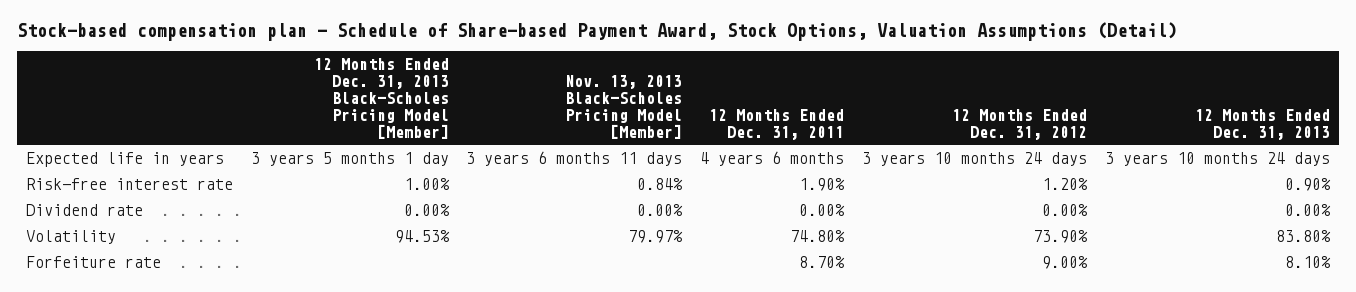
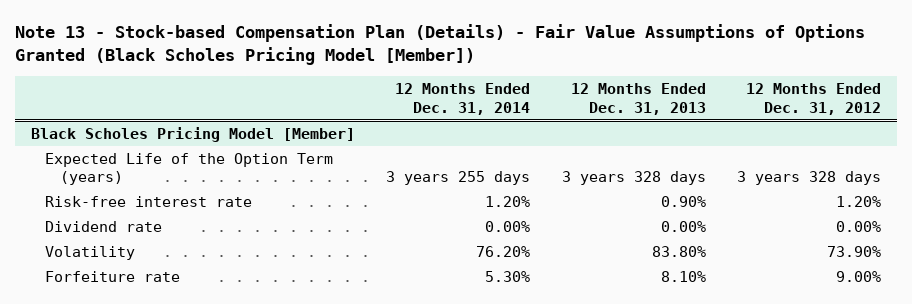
- Stock-based compensation plan - Schedule of Share-based Payment Award, Stock Options, Valuation Assumptions (Detail)
+ Note 13 - Stock-based Compensation Plan (Details) - Fair Value Assumptions of Options Granted (Black Scholes Pricing Model [Member])
- | 12 Months Ended Dec. 31, 2013 Black-Scholes Pricing Model [Member] | Nov. 13, 2013 Black-Scholes Pricing Model [Member] | 12 Months Ended Dec. 31, 2011 | 12 Months Ended Dec. 31, 2012 | 12 Months Ended Dec. 31, 2013
+ | 12 Months Ended Dec. 31, 2014 | 12 Months Ended Dec. 31, 2013 | 12 Months Ended Dec. 31, 2012
- Expected life in years | 3 years 5 months 1 day | 3 years 6 months 11 days | 4 years 6 months | 3 years 10 months 24 days | 3 years 10 months 24 days
+ Black Scholes Pricing Model [Member]
+ Expected Life of the Option Term (years) | 3 years 255 days | 3 years 328 days | 3 years 328 days

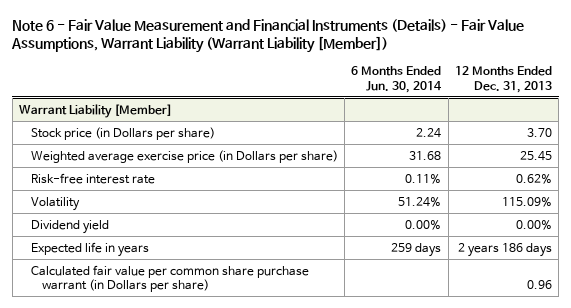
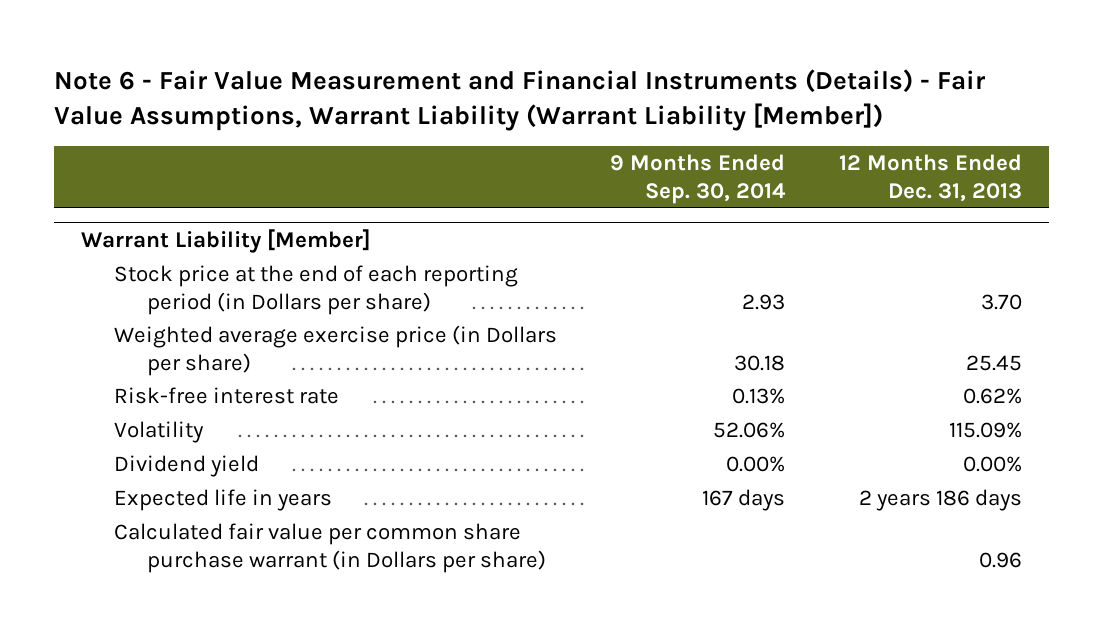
- | 6 Months Ended Jun. 30, 2014 | 12 Months Ended Dec. 31, 2013
+ | 9 Months Ended Sep. 30, 2014 | 12 Months Ended Dec. 31, 2013
@ Warrant Liability [Member]
- Stock price (in Dollars per share) | 2.24 | 3.70
+ Stock price at the end of each reporting period (in Dollars per share) | 2.93 | 3.70

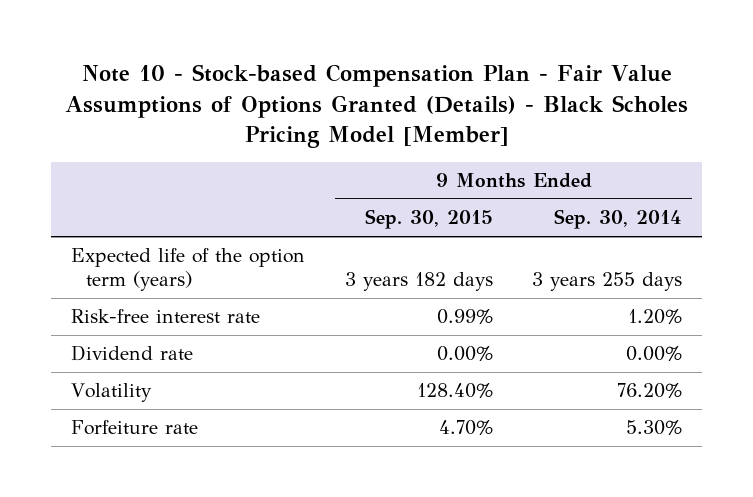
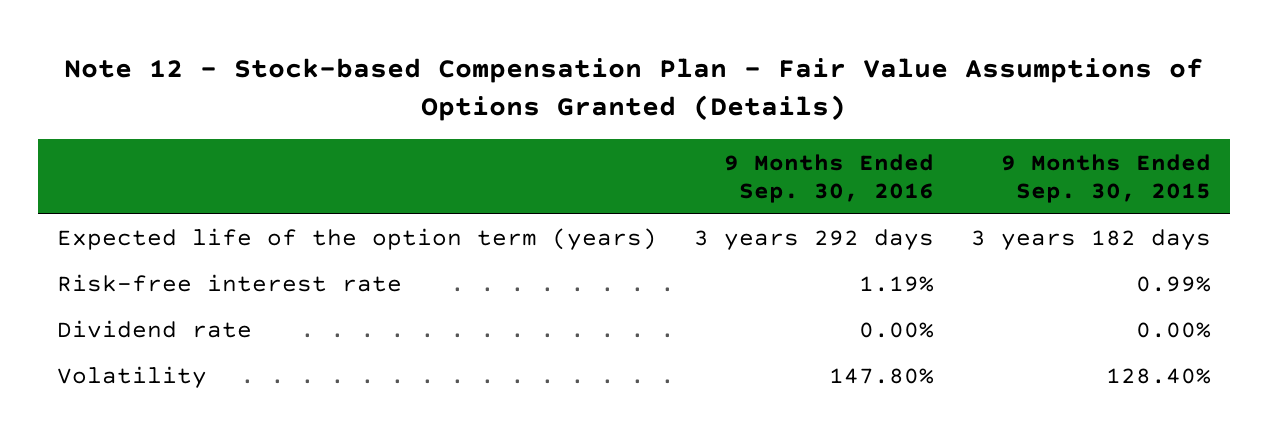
- Note 10 - Stock-based Compensation Plan - Fair Value Assumptions of Options Granted (Details) - Black Scholes Pricing Model [Member]
+ Note 12 - Stock-based Compensation Plan - Fair Value Assumptions of Options Granted (Details)
- | 9 Months Ended Sep. 30, 2015 | 9 Months Ended Sep. 30, 2014
+ | 9 Months Ended Sep. 30, 2016 | 9 Months Ended Sep. 30, 2015
- Forfeiture rate | 4.70% | 5.30%

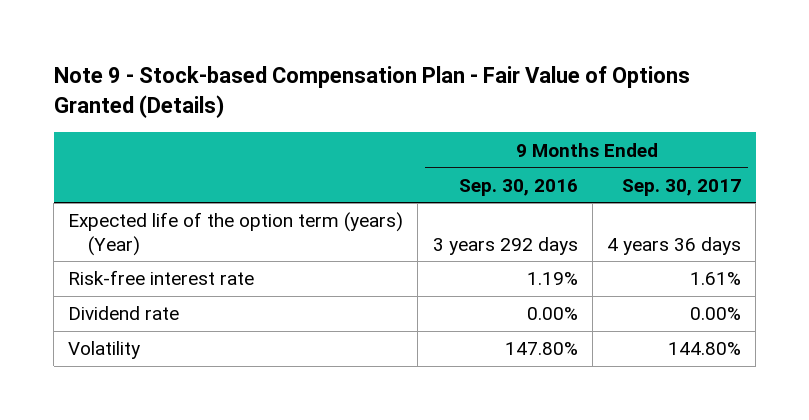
- Note 12 - Stock-based Compensation Plan - Fair Value Assumptions of Options Granted (Details)
+ Note 9 - Stock-based Compensation Plan - Fair Value of Options Granted (Details)
- | 9 Months Ended Sep. 30, 2016 | 9 Months Ended Sep. 30, 2015
+ | 9 Months Ended Sep. 30, 2016 | 9 Months Ended Sep. 30, 2017
- Expected life of the option term (years) | 3 years 292 days | 3 years 182 days
+ Expected life of the option term (years) (Year) | 3 years 292 days | 4 years 36 days

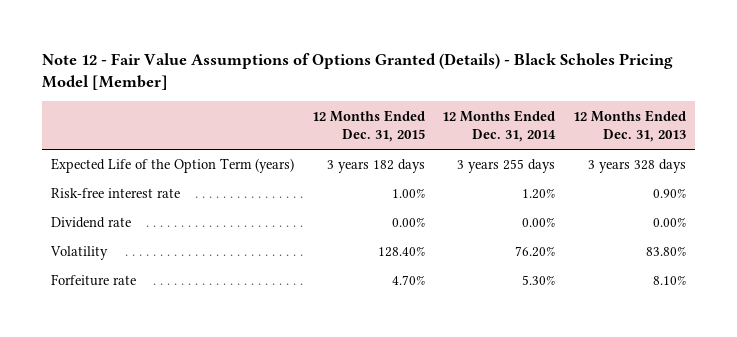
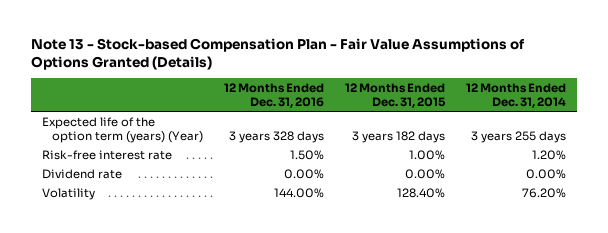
- Note 12 - Fair Value Assumptions of Options Granted (Details) - Black Scholes Pricing Model [Member]
+ Note 13 - Stock-based Compensation Plan - Fair Value Assumptions of Options Granted (Details)
- | 12 Months Ended Dec. 31, 2015 | 12 Months Ended Dec. 31, 2014 | 12 Months Ended Dec. 31, 2013
+ | 12 Months Ended Dec. 31, 2016 | 12 Months Ended Dec. 31, 2015 | 12 Months Ended Dec. 31, 2014
- Expected Life of the Option Term (years) | 3 years 182 days | 3 years 255 days | 3 years 328 days
+ Expected life of the option term (years) (Year) | 3 years 328 days | 3 years 182 days | 3 years 255 days
- Forfeiture rate | 4.70% | 5.30% | 8.10%

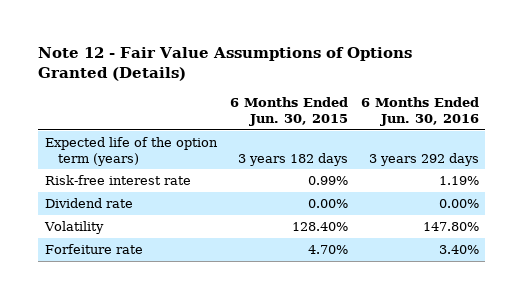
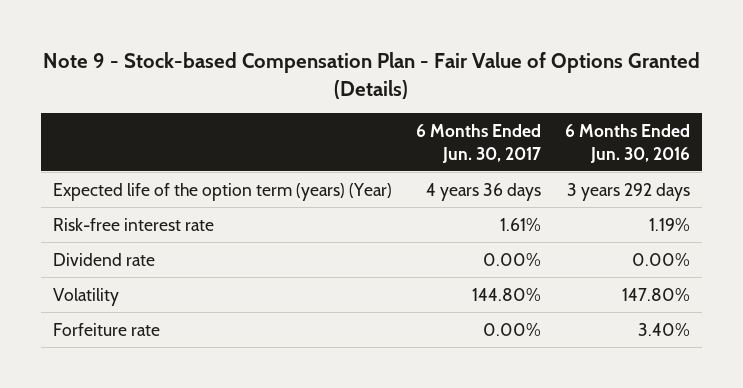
- Note 12 - Fair Value Assumptions of Options Granted (Details)
+ Note 9 - Stock-based Compensation Plan - Fair Value of Options Granted (Details)
- | 6 Months Ended Jun. 30, 2015 | 6 Months Ended Jun. 30, 2016
+ | 6 Months Ended Jun. 30, 2017 | 6 Months Ended Jun. 30, 2016
- Expected life of the option term (years) | 3 years 182 days | 3 years 292 days
+ Expected life of the option term (years) (Year) | 4 years 36 days | 3 years 292 days

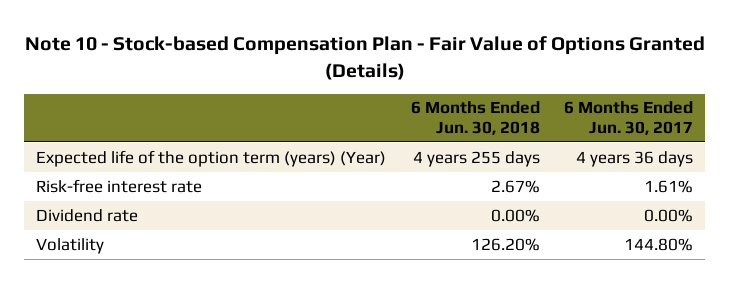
- Note 9 - Stock-based Compensation Plan - Fair Value of Options Granted (Details)
+ Note 10 - Stock-based Compensation Plan - Fair Value of Options Granted (Details)
- | 6 Months Ended Jun. 30, 2017 | 6 Months Ended Jun. 30, 2016
+ | 6 Months Ended Jun. 30, 2018 | 6 Months Ended Jun. 30, 2017
- Forfeiture rate | 0.00% | 3.40%

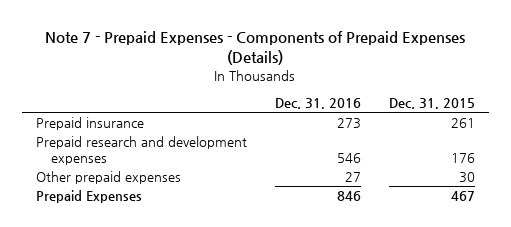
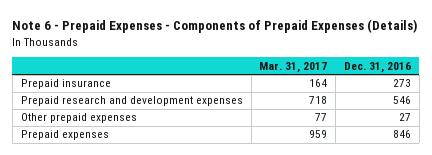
- Note 7 - Prepaid Expenses - Components of Prepaid Expenses (Details)
+ Note 6 - Prepaid Expenses - Components of Prepaid Expenses (Details)
- | Dec. 31, 2016 | Dec. 31, 2015
+ | Mar. 31, 2017 | Dec. 31, 2016
- Prepaid Expenses | 846 | 467
+ Prepaid expenses | 959 | 846

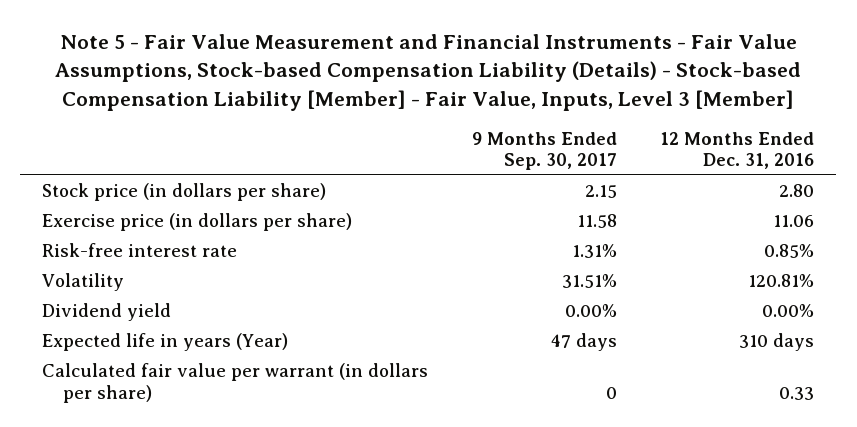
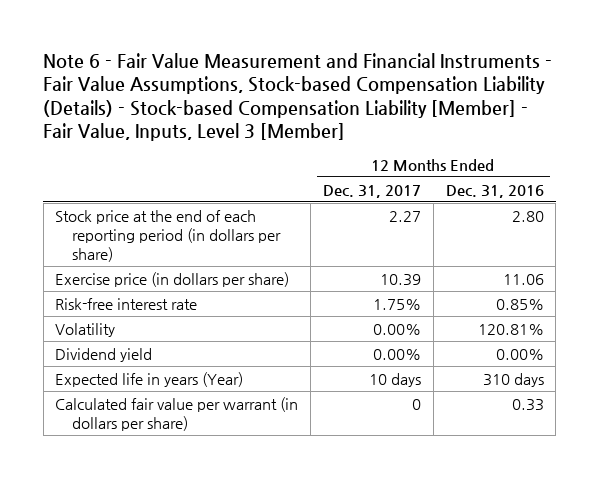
- Note 5 - Fair Value Measurement and Financial Instruments - Fair Value Assumptions, Stock-based Compensation Liability (Details) - Stock-based Compensation Liability [Member] - Fair Value, Inputs, Level 3 [Member]
+ Note 6 - Fair Value Measurement and Financial Instruments - Fair Value Assumptions, Stock-based Compensation Liability (Details) - Stock-based Compensation Liability [Member] - Fair Value, Inputs, Level 3 [Member]
- | 9 Months Ended Sep. 30, 2017 | 12 Months Ended Dec. 31, 2016
+ | 12 Months Ended Dec. 31, 2017 | 12 Months Ended Dec. 31, 2016
- Stock price (in dollars per share) | 2.15 | 2.80
+ Stock price at the end of each reporting period (in dollars per share) | 2.27 | 2.80

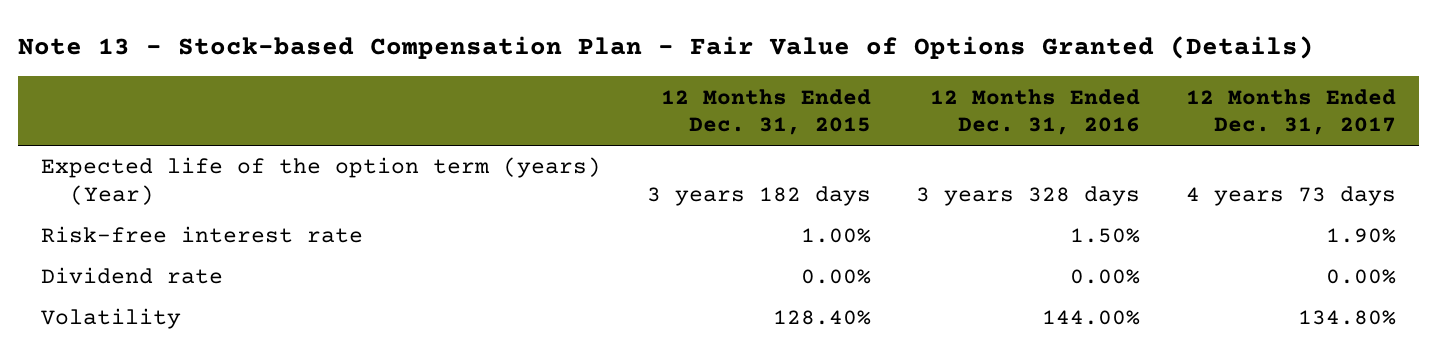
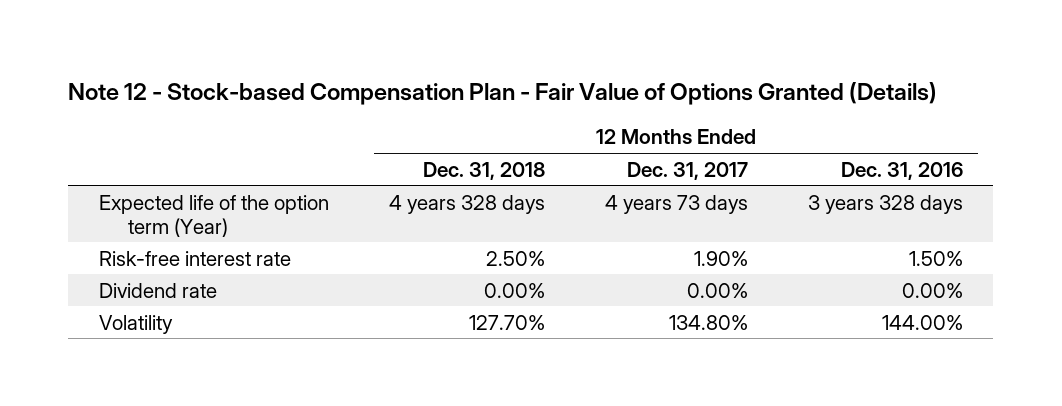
- Note 13 - Stock-based Compensation Plan - Fair Value of Options Granted (Details)
+ Note 12 - Stock-based Compensation Plan - Fair Value of Options Granted (Details)
- | 12 Months Ended Dec. 31, 2015 | 12 Months Ended Dec. 31, 2016 | 12 Months Ended Dec. 31, 2017
+ | 12 Months Ended Dec. 31, 2018 | 12 Months Ended Dec. 31, 2017 | 12 Months Ended Dec. 31, 2016
- Expected life of the option term (years) (Year) | 3 years 182 days | 3 years 328 days | 4 years 73 days
+ Expected life of the option term (Year) | 4 years 328 days | 4 years 73 days | 3 years 328 days

